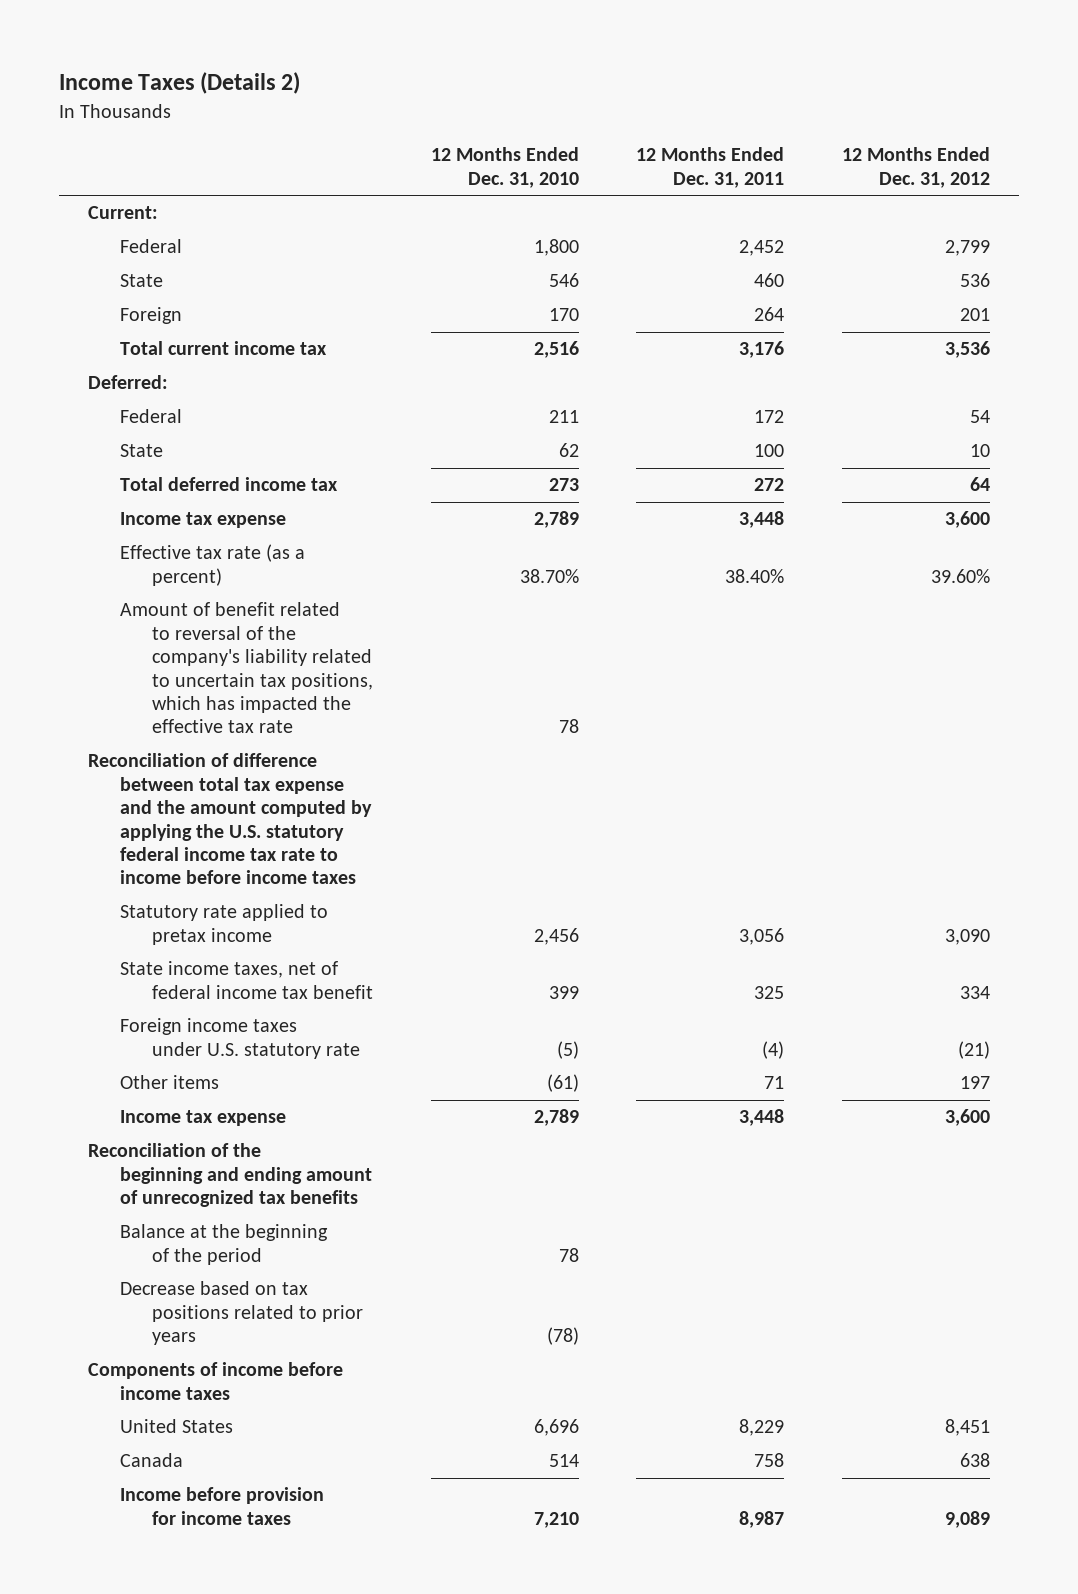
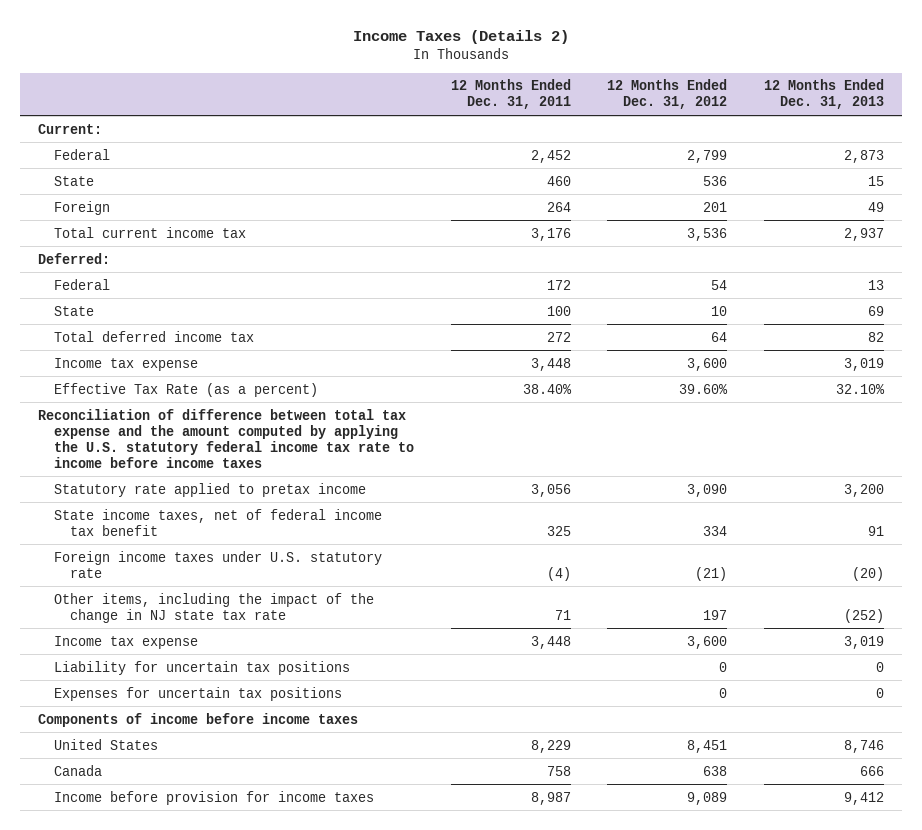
- | 12 Months Ended Dec. 31, 2010 | 12 Months Ended Dec. 31, 2011 | 12 Months Ended Dec. 31, 2012
+ | 12 Months Ended Dec. 31, 2011 | 12 Months Ended Dec. 31, 2012 | 12 Months Ended Dec. 31, 2013
- Effective tax rate (as a percent) | 38.70% | 38.40% | 39.60%
- Amount of benefit related to reversal of the company's liability related to uncertain tax positions, which has impacted the effective tax rate | 78 | |
+ Effective Tax Rate (as a percent) | 38.40% | 39.60% | 32.10%
- Other items | (61) | 71 | 197
+ Other items, including the impact of the change in NJ state tax rate | 71 | 197 | (252)
- Reconciliation of the beginning and ending amount of unrecognized tax benefits
- Balance at the beginning of the period | 78 | |
- Decrease based on tax positions related to prior years | (78) | |
+ Liability for uncertain tax positions | | 0 | 0
+ Expenses for uncertain tax positions | | 0 | 0

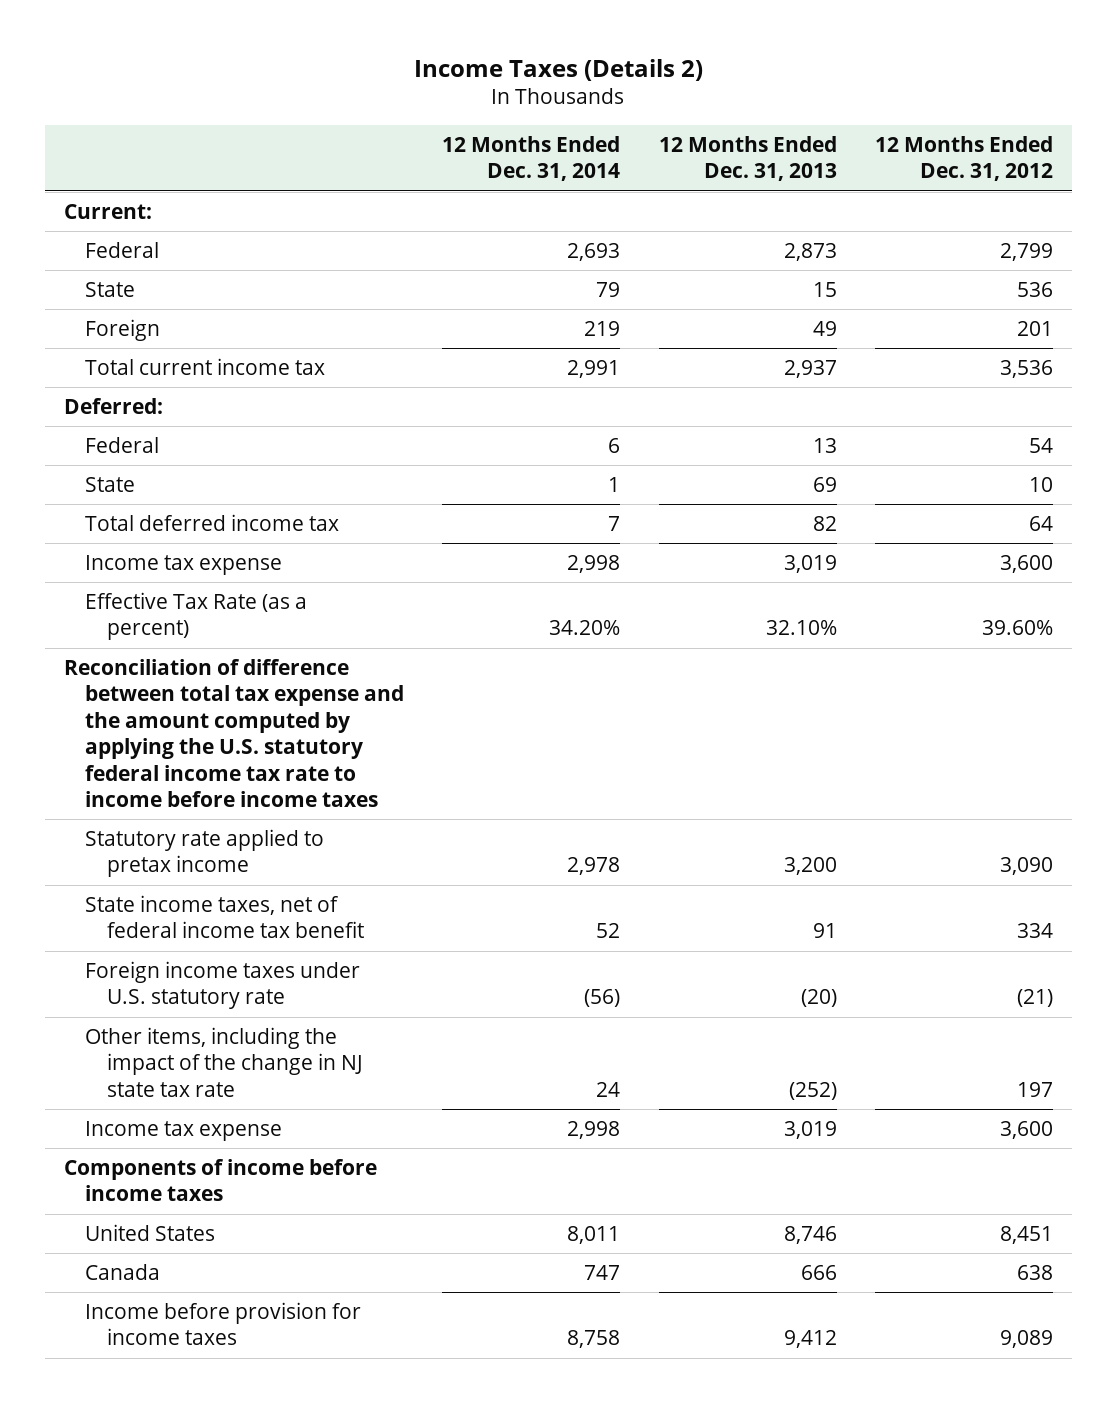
- | 12 Months Ended Dec. 31, 2011 | 12 Months Ended Dec. 31, 2012 | 12 Months Ended Dec. 31, 2013
+ | 12 Months Ended Dec. 31, 2014 | 12 Months Ended Dec. 31, 2013 | 12 Months Ended Dec. 31, 2012
- Liability for uncertain tax positions | | 0 | 0
- Expenses for uncertain tax positions | | 0 | 0

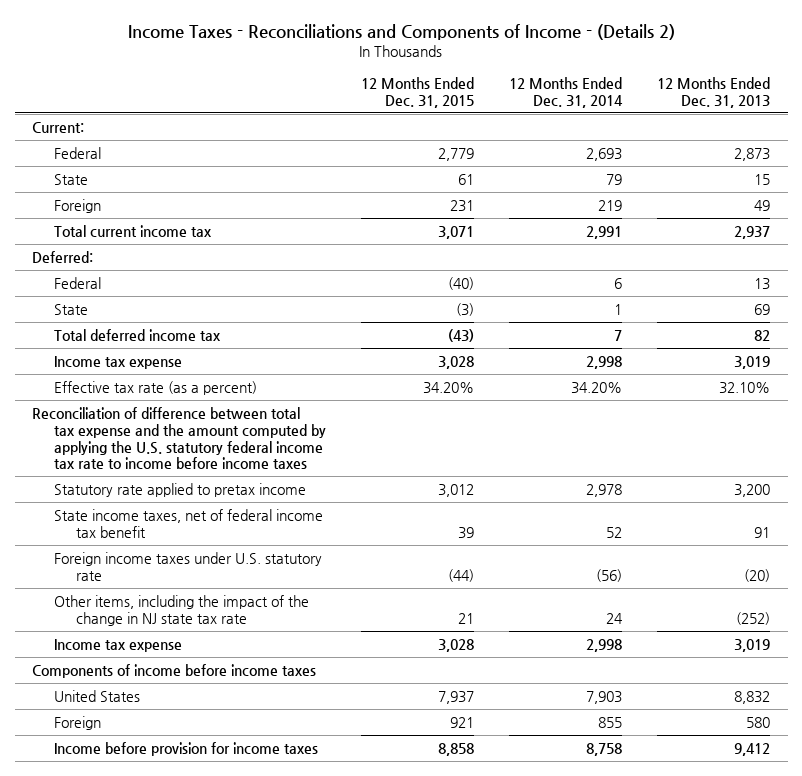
- Income Taxes (Details 2)
+ Income Taxes - Reconciliations and Components of Income - (Details 2)
- | 12 Months Ended Dec. 31, 2014 | 12 Months Ended Dec. 31, 2013 | 12 Months Ended Dec. 31, 2012
+ | 12 Months Ended Dec. 31, 2015 | 12 Months Ended Dec. 31, 2014 | 12 Months Ended Dec. 31, 2013
- Effective Tax Rate (as a percent) | 34.20% | 32.10% | 39.60%
+ Effective tax rate (as a percent) | 34.20% | 34.20% | 32.10%
- United States | 8,011 | 8,746 | 8,451
- Canada | 747 | 666 | 638
+ United States | 7,937 | 7,903 | 8,832
+ Foreign | 921 | 855 | 580

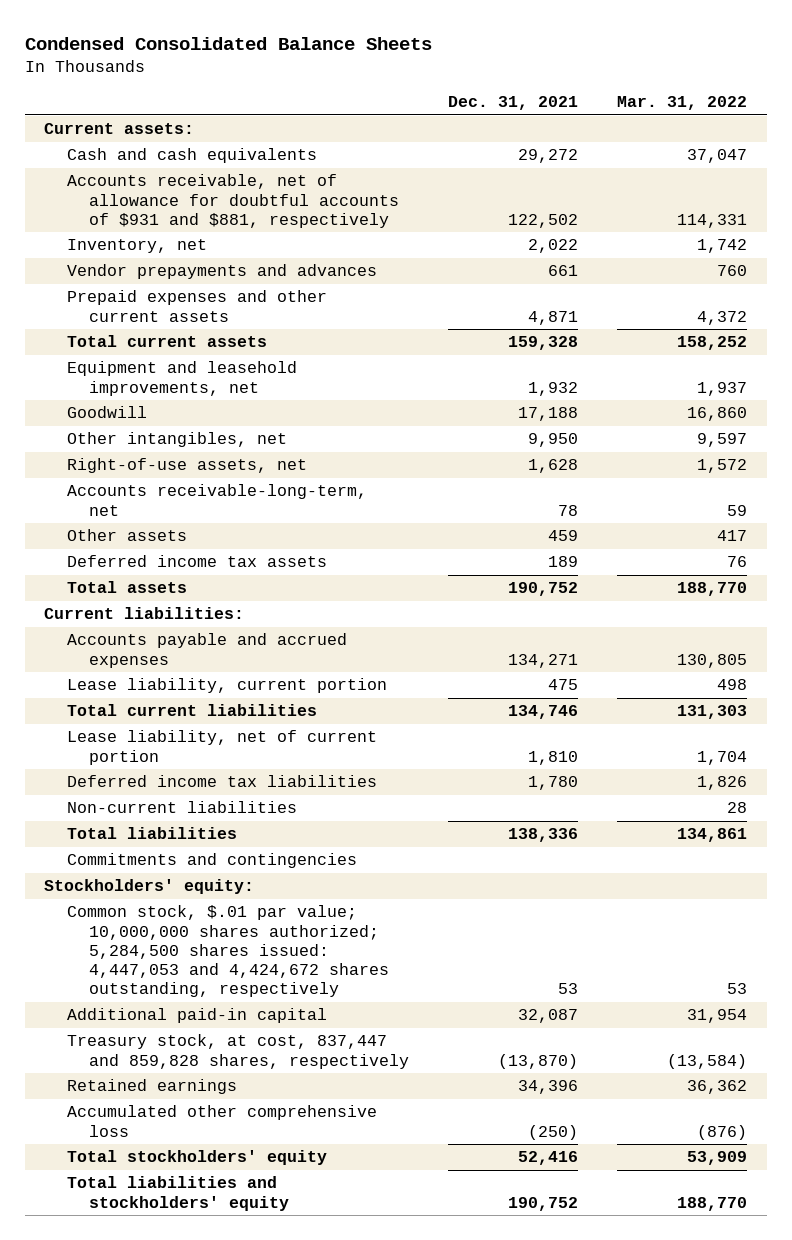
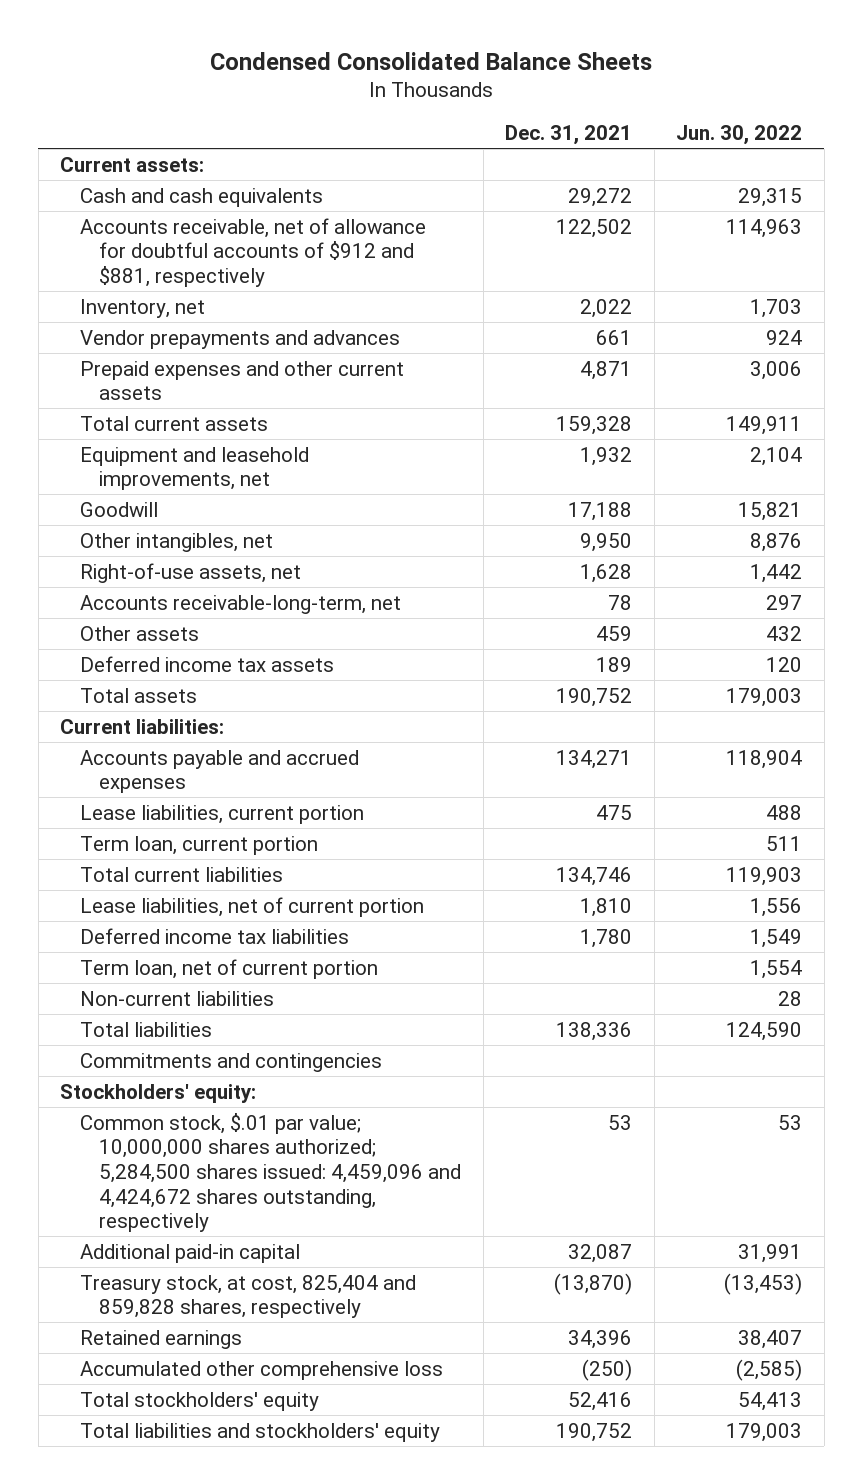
- | Dec. 31, 2021 | Mar. 31, 2022
+ | Dec. 31, 2021 | Jun. 30, 2022
- Accounts receivable, net of allowance for doubtful accounts of $931 and $881, respectively | 122,502 | 114,331
+ Accounts receivable, net of allowance for doubtful accounts of $912 and $881, respectively | 122,502 | 114,963
- Lease liability, current portion | 475 | 498
+ Lease liabilities, current portion | 475 | 488
+ Term loan, current portion | | 511
- Lease liability, net of current portion | 1,810 | 1,704
+ Lease liabilities, net of current portion | 1,810 | 1,556
+ Term loan, net of current portion | | 1,554
- Common stock, $.01 par value; 10,000,000 shares authorized; 5,284,500 shares issued: 4,447,053 and 4,424,672 shares outstanding, respectively | 53 | 53
+ Common stock, $.01 par value; 10,000,000 shares authorized; 5,284,500 shares issued: 4,459,096 and 4,424,672 shares outstanding, respectively | 53 | 53
- Treasury stock, at cost, 837,447 and 859,828 shares, respectively | (13,870) | (13,584)
+ Treasury stock, at cost, 825,404 and 859,828 shares, respectively | (13,870) | (13,453)

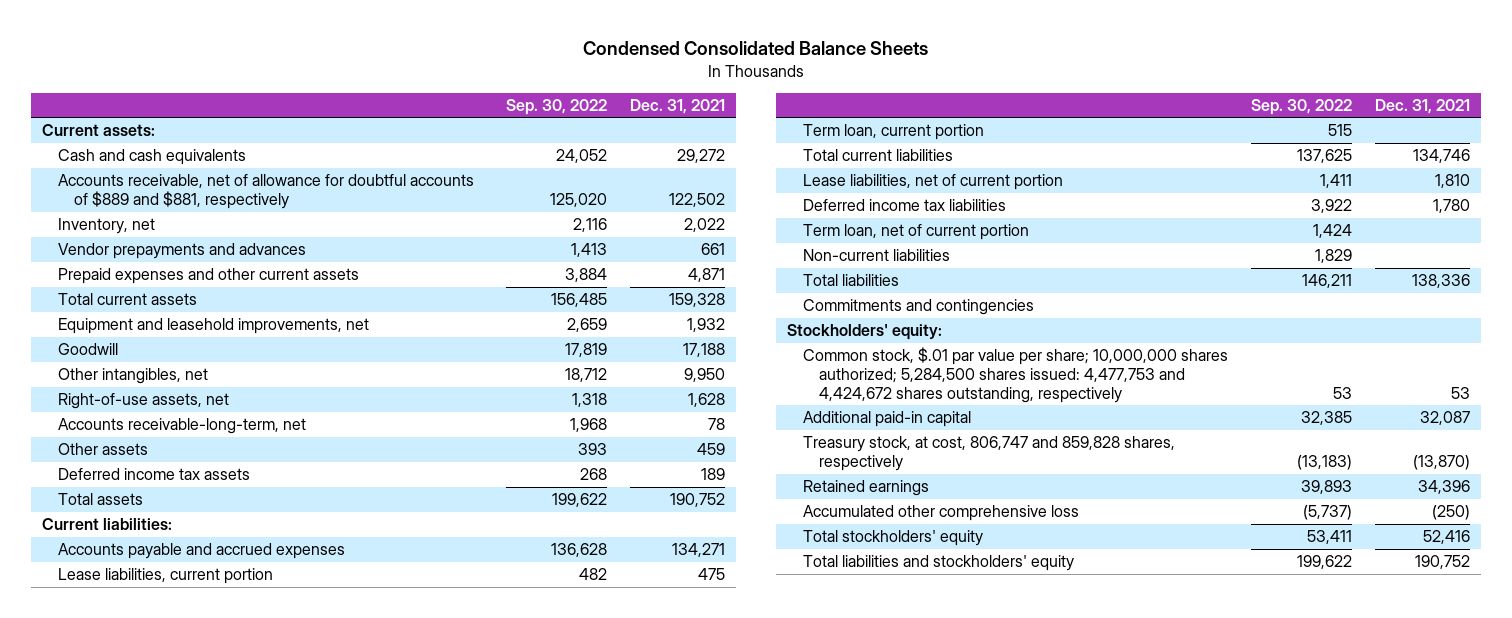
- | Dec. 31, 2021 | Jun. 30, 2022
+ | Sep. 30, 2022 | Dec. 31, 2021
- Accounts receivable, net of allowance for doubtful accounts of $912 and $881, respectively | 122,502 | 114,963
+ Accounts receivable, net of allowance for doubtful accounts of $889 and $881, respectively | 125,020 | 122,502
- Common stock, $.01 par value; 10,000,000 shares authorized; 5,284,500 shares issued: 4,459,096 and 4,424,672 shares outstanding, respectively | 53 | 53
+ Common stock, $.01 par value per share; 10,000,000 shares authorized; 5,284,500 shares issued: 4,477,753 and 4,424,672 shares outstanding, respectively | 53 | 53
- Treasury stock, at cost, 825,404 and 859,828 shares, respectively | (13,870) | (13,453)
+ Treasury stock, at cost, 806,747 and 859,828 shares, respectively | (13,183) | (13,870)

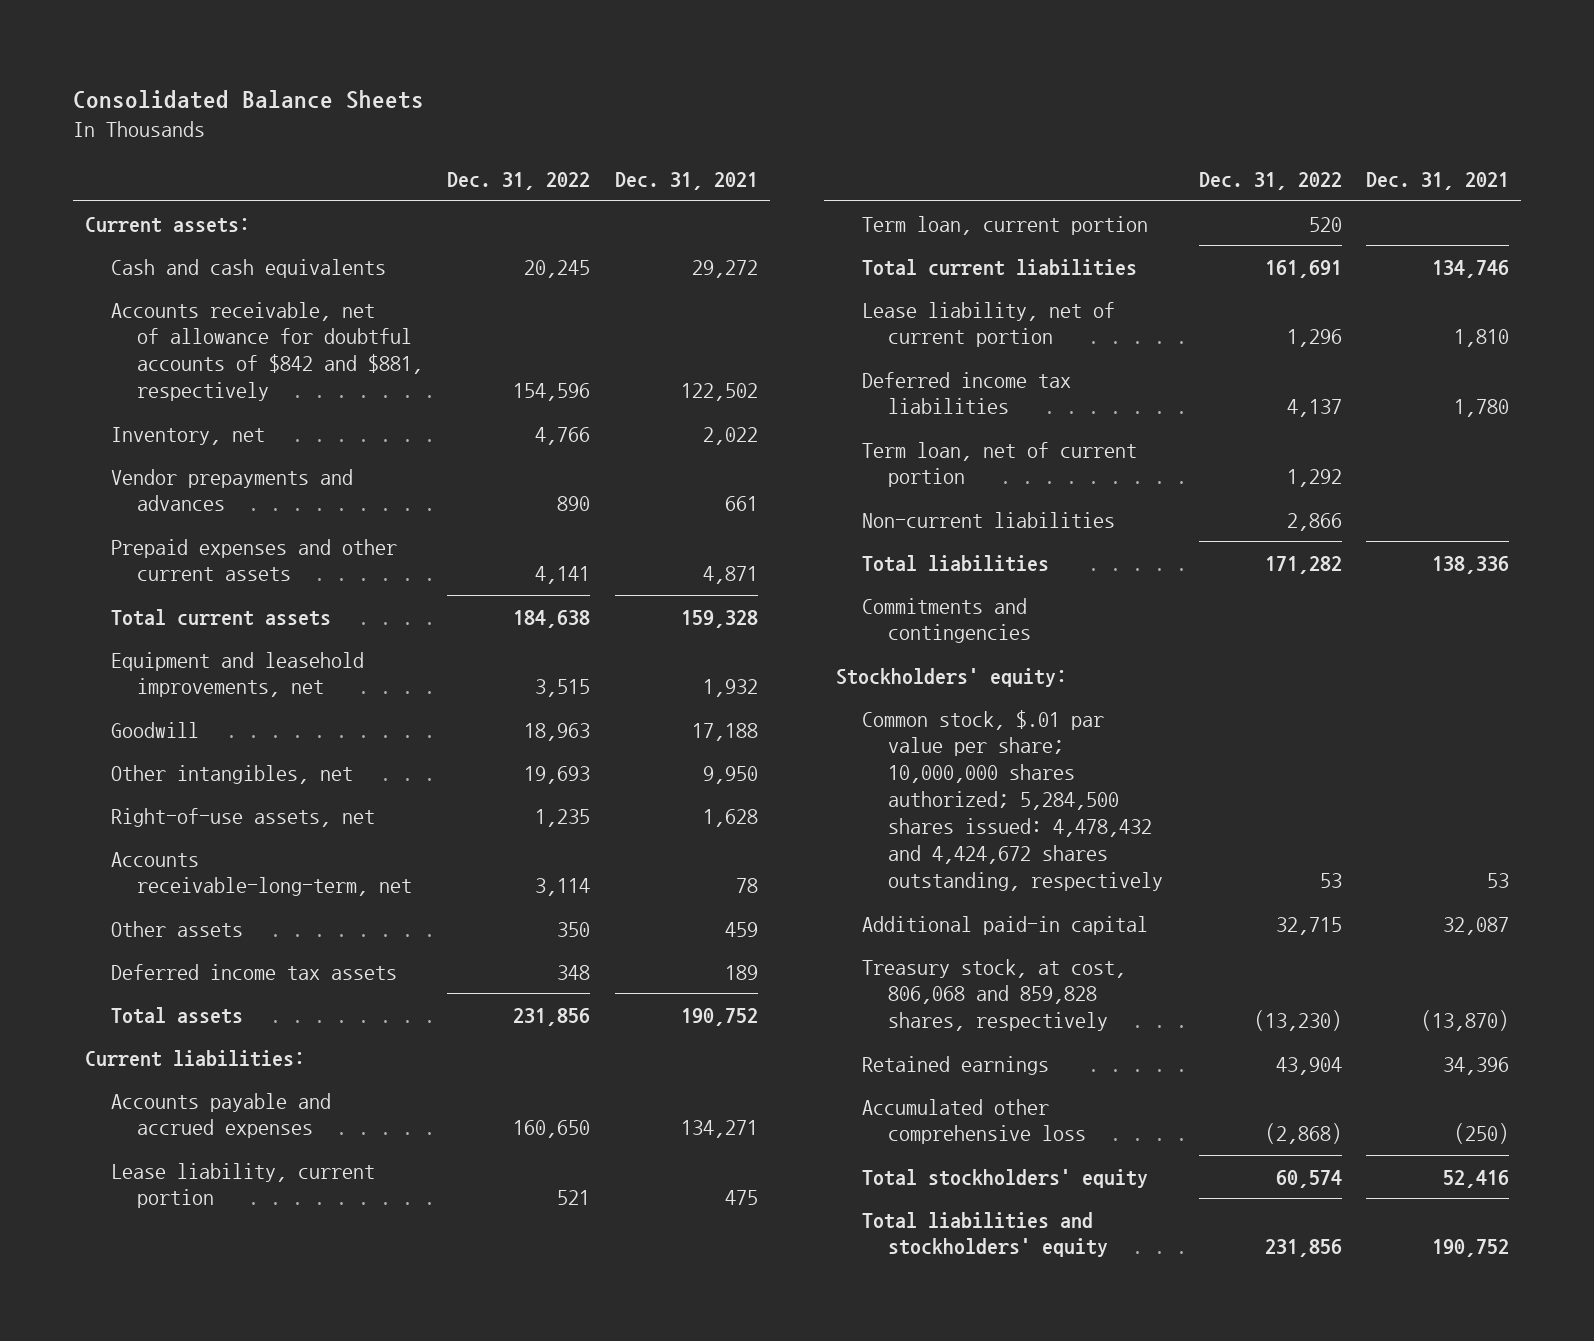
- Condensed Consolidated Balance Sheets
+ Consolidated Balance Sheets
- | Sep. 30, 2022 | Dec. 31, 2021
+ | Dec. 31, 2022 | Dec. 31, 2021
- Accounts receivable, net of allowance for doubtful accounts of $889 and $881, respectively | 125,020 | 122,502
+ Accounts receivable, net of allowance for doubtful accounts of $842 and $881, respectively | 154,596 | 122,502
- Lease liabilities, current portion | 482 | 475
+ Lease liability, current portion | 521 | 475
- Lease liabilities, net of current portion | 1,411 | 1,810
+ Lease liability, net of current portion | 1,296 | 1,810
- Common stock, $.01 par value per share; 10,000,000 shares authorized; 5,284,500 shares issued: 4,477,753 and 4,424,672 shares outstanding, respectively | 53 | 53
+ Common stock, $.01 par value per share; 10,000,000 shares authorized; 5,284,500 shares issued: 4,478,432 and 4,424,672 shares outstanding, respectively | 53 | 53
- Treasury stock, at cost, 806,747 and 859,828 shares, respectively | (13,183) | (13,870)
+ Treasury stock, at cost, 806,068 and 859,828 shares, respectively | (13,230) | (13,870)

